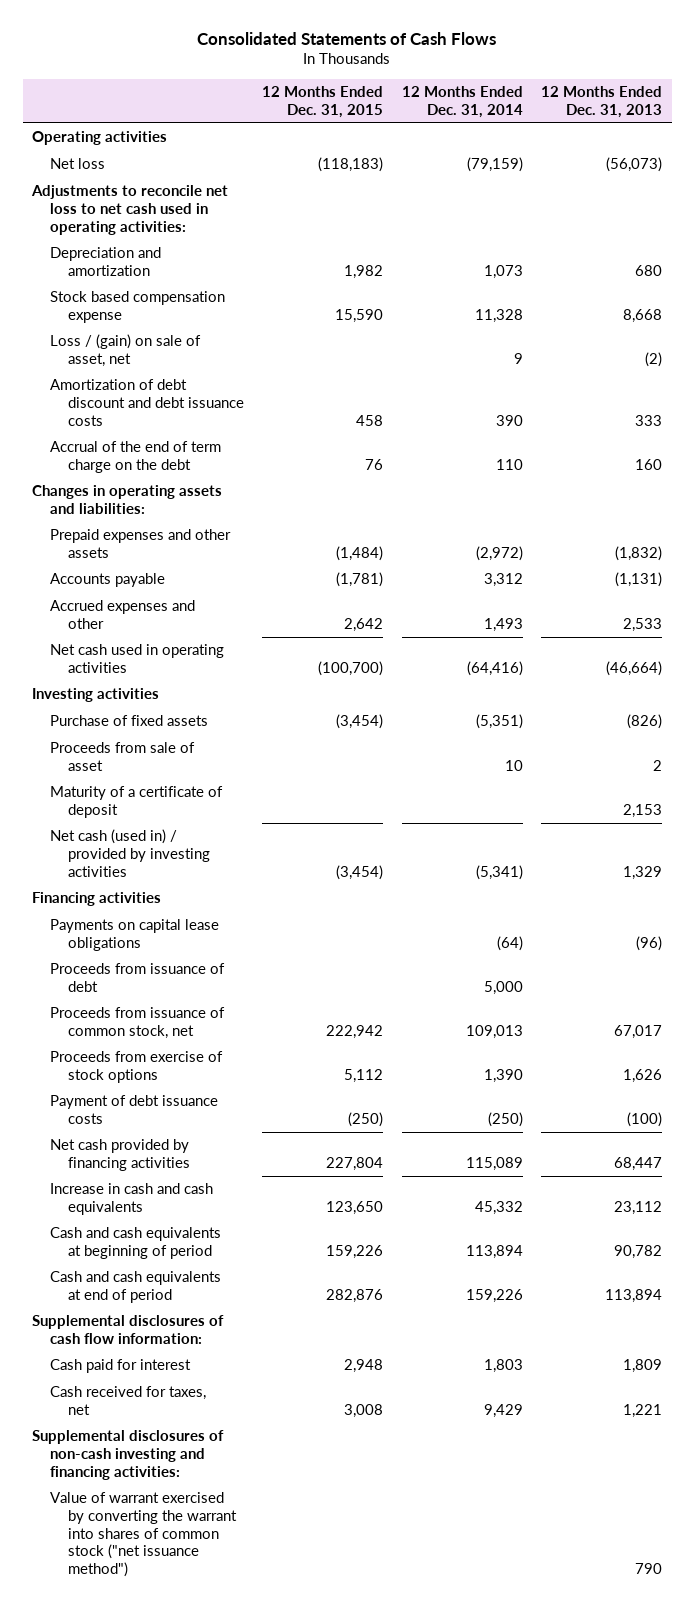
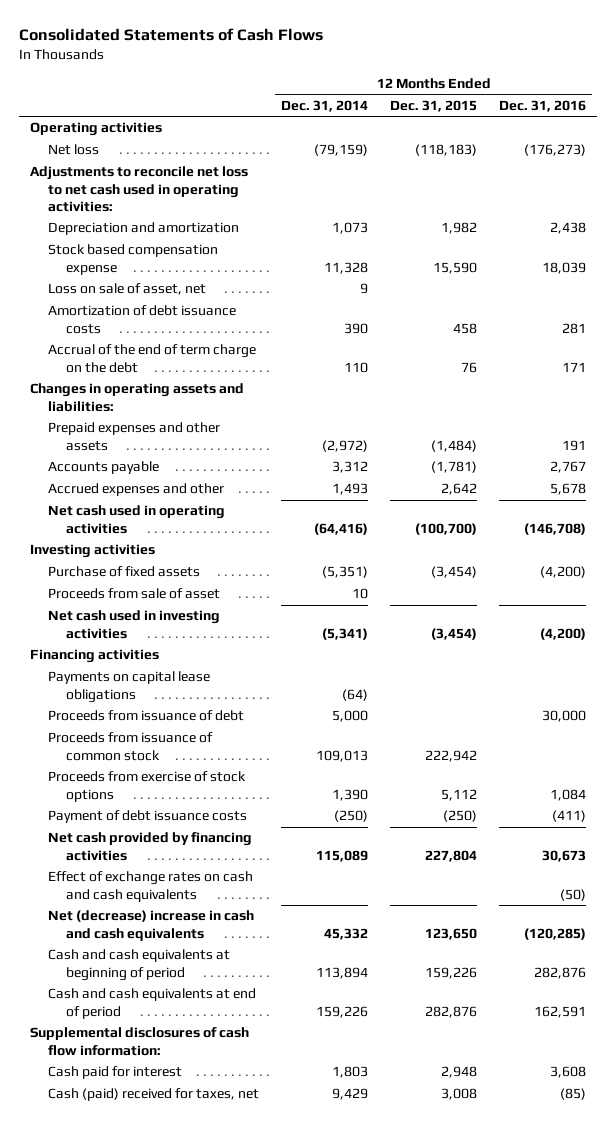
- | 12 Months Ended Dec. 31, 2015 | 12 Months Ended Dec. 31, 2014 | 12 Months Ended Dec. 31, 2013
+ | 12 Months Ended Dec. 31, 2014 | 12 Months Ended Dec. 31, 2015 | 12 Months Ended Dec. 31, 2016
- Loss / (gain) on sale of asset, net | | 9 | (2)
- Amortization of debt discount and debt issuance costs | 458 | 390 | 333
+ Loss on sale of asset, net | 9 | |
+ Amortization of debt issuance costs | 390 | 458 | 281
- Maturity of a certificate of deposit | | | 2,153
- Net cash (used in) / provided by investing activities | (3,454) | (5,341) | 1,329
+ Net cash used in investing activities | (5,341) | (3,454) | (4,200)
- Proceeds from issuance of common stock, net | 222,942 | 109,013 | 67,017
+ Proceeds from issuance of common stock | 109,013 | 222,942 |
- Increase in cash and cash equivalents | 123,650 | 45,332 | 23,112
+ Effect of exchange rates on cash and cash equivalents | | | (50)
+ Net (decrease) increase in cash and cash equivalents | 45,332 | 123,650 | (120,285)
- Cash received for taxes, net | 3,008 | 9,429 | 1,221
- Supplemental disclosures of non-cash investing and financing activities:
- Value of warrant exercised by converting the warrant into shares of common stock ("net issuance method") | | | 790
+ Cash (paid) received for taxes, net | 9,429 | 3,008 | (85)

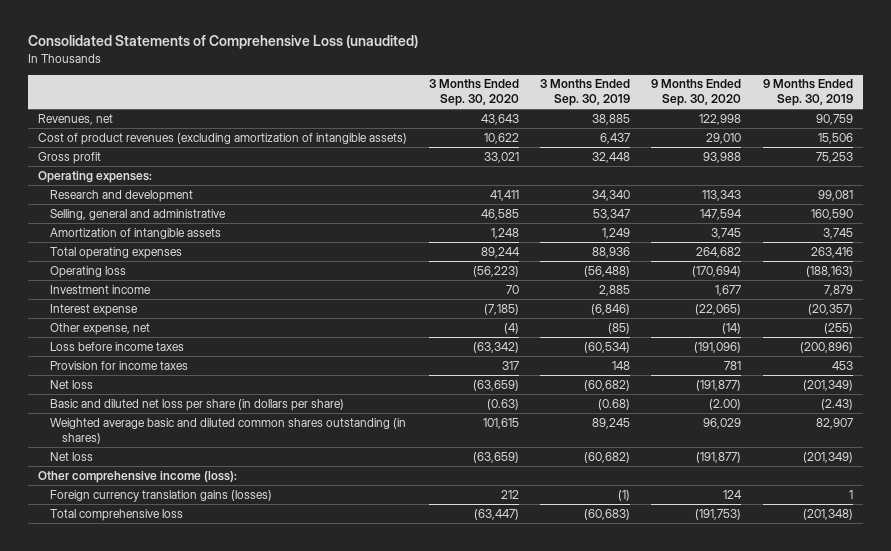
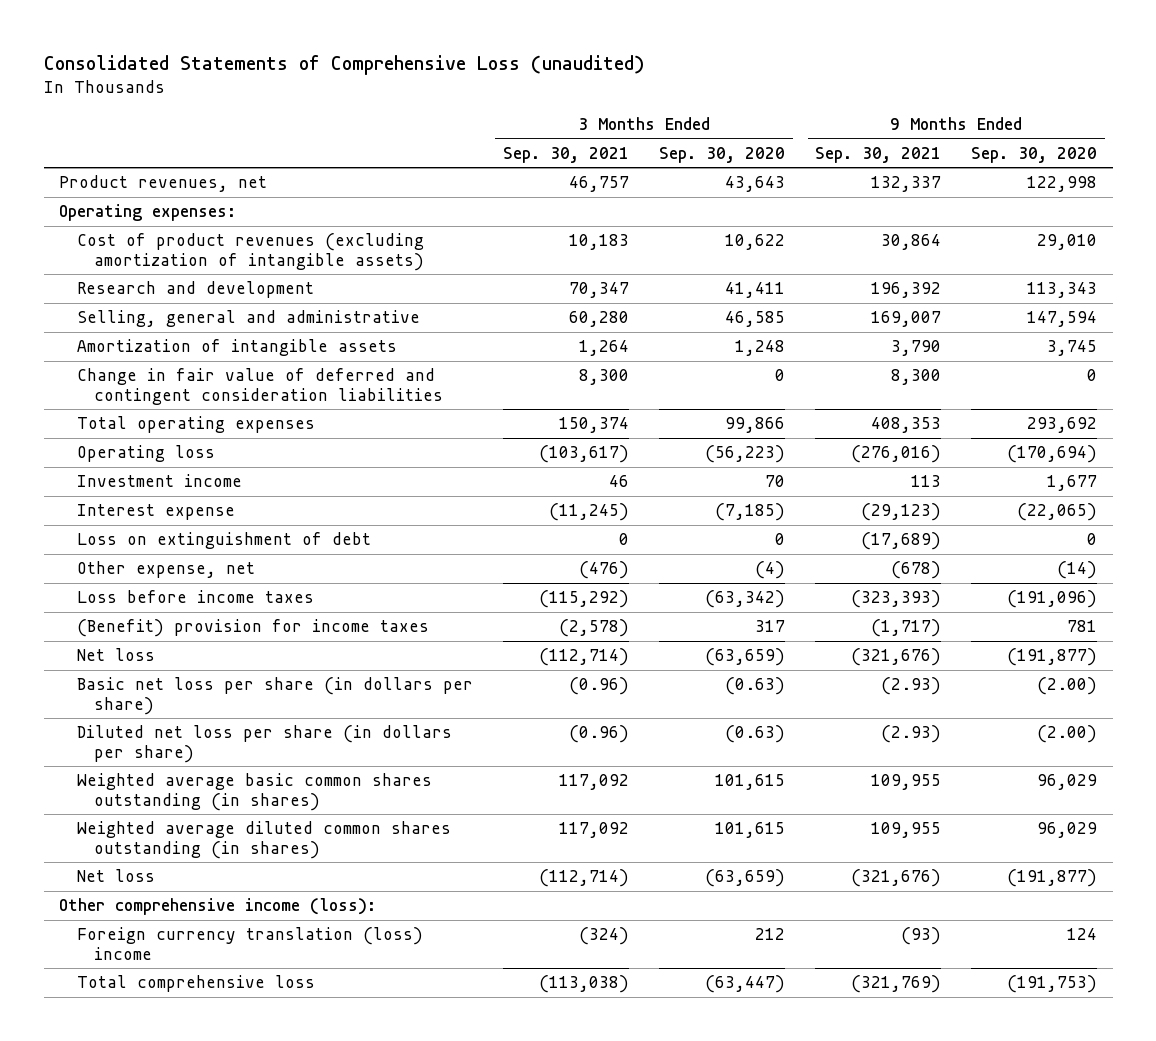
- | 3 Months Ended Sep. 30, 2020 | 3 Months Ended Sep. 30, 2019 | 9 Months Ended Sep. 30, 2020 | 9 Months Ended Sep. 30, 2019
+ | 3 Months Ended Sep. 30, 2021 | 3 Months Ended Sep. 30, 2020 | 9 Months Ended Sep. 30, 2021 | 9 Months Ended Sep. 30, 2020
- Revenues, net | 43,643 | 38,885 | 122,998 | 90,759
- Gross profit | 33,021 | 32,448 | 93,988 | 75,253
+ Product revenues, net | 46,757 | 43,643 | 132,337 | 122,998
moved down: Cost of product revenues (excluding amortization of intangible assets) | 10,183 | 10,622 | 30,864 | 29,010
- Total operating expenses | 89,244 | 88,936 | 264,682 | 263,416
+ Change in fair value of deferred and contingent consideration liabilities | 8,300 | 0 | 8,300 | 0
+ Total operating expenses | 150,374 | 99,866 | 408,353 | 293,692
+ Loss on extinguishment of debt | 0 | 0 | (17,689) | 0
- Provision for income taxes | 317 | 148 | 781 | 453
+ (Benefit) provision for income taxes | (2,578) | 317 | (1,717) | 781
- Basic and diluted net loss per share (in dollars per share) | (0.63) | (0.68) | (2.00) | (2.43)
- Weighted average basic and diluted common shares outstanding (in shares) | 101,615 | 89,245 | 96,029 | 82,907
+ Basic net loss per share (in dollars per share) | (0.96) | (0.63) | (2.93) | (2.00)
+ Diluted net loss per share (in dollars per share) | (0.96) | (0.63) | (2.93) | (2.00)
+ Weighted average basic common shares outstanding (in shares) | 117,092 | 101,615 | 109,955 | 96,029
+ Weighted average diluted common shares outstanding (in shares) | 117,092 | 101,615 | 109,955 | 96,029
- Foreign currency translation gains (losses) | 212 | (1) | 124 | 1
+ Foreign currency translation (loss) income | (324) | 212 | (93) | 124

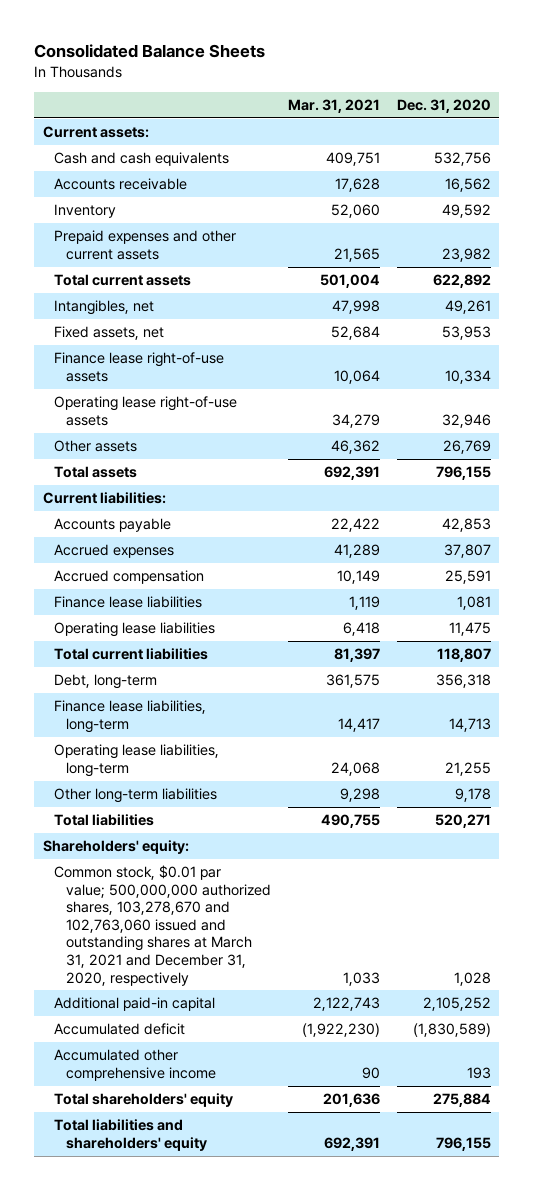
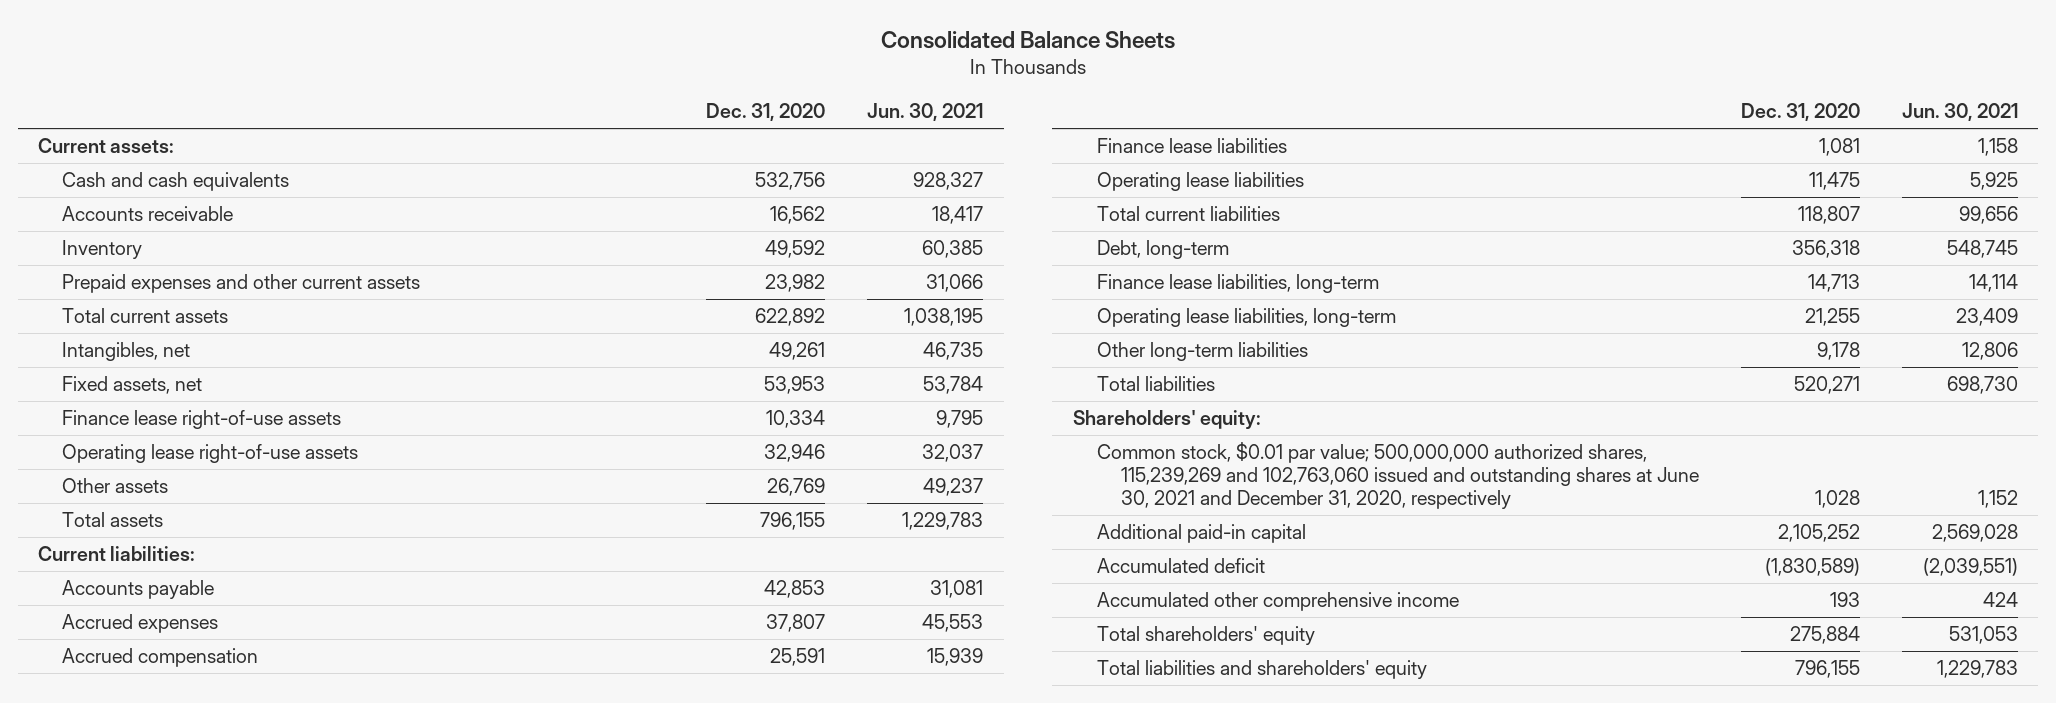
- | Mar. 31, 2021 | Dec. 31, 2020
+ | Dec. 31, 2020 | Jun. 30, 2021
- Common stock, $0.01 par value; 500,000,000 authorized shares, 103,278,670 and 102,763,060 issued and outstanding shares at March 31, 2021 and December 31, 2020, respectively | 1,033 | 1,028
+ Common stock, $0.01 par value; 500,000,000 authorized shares, 115,239,269 and 102,763,060 issued and outstanding shares at June 30, 2021 and December 31, 2020, respectively | 1,028 | 1,152

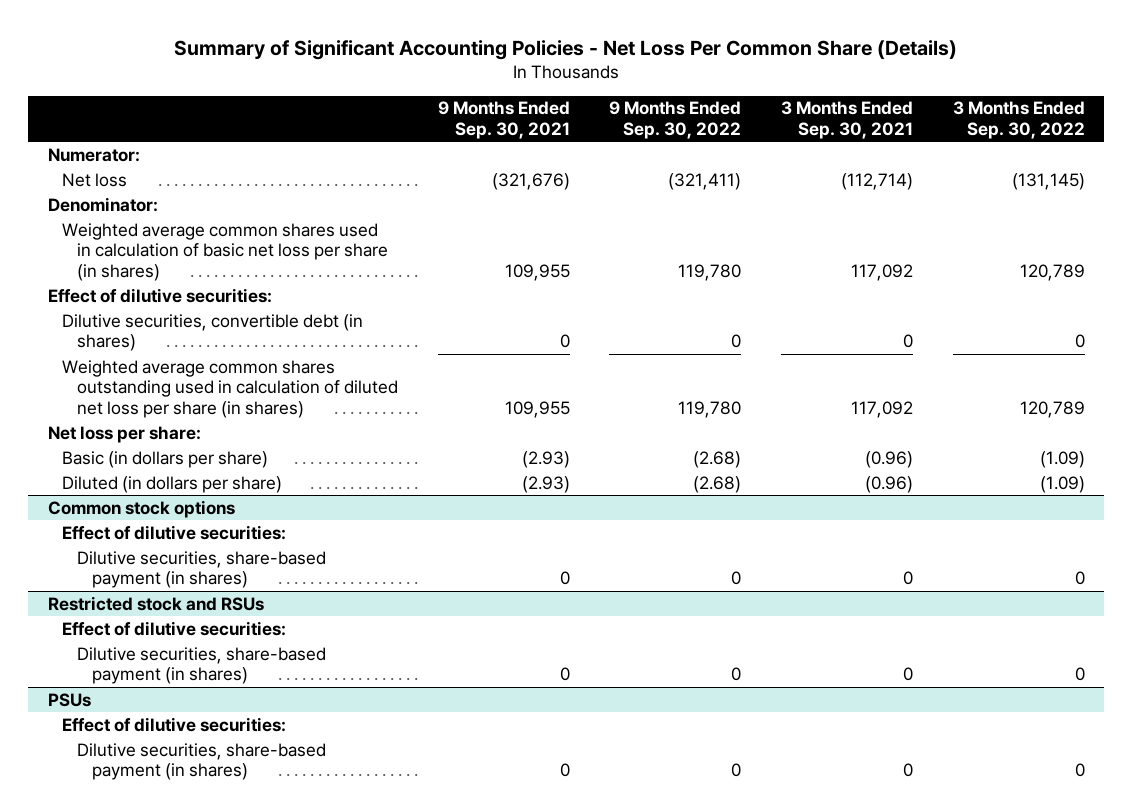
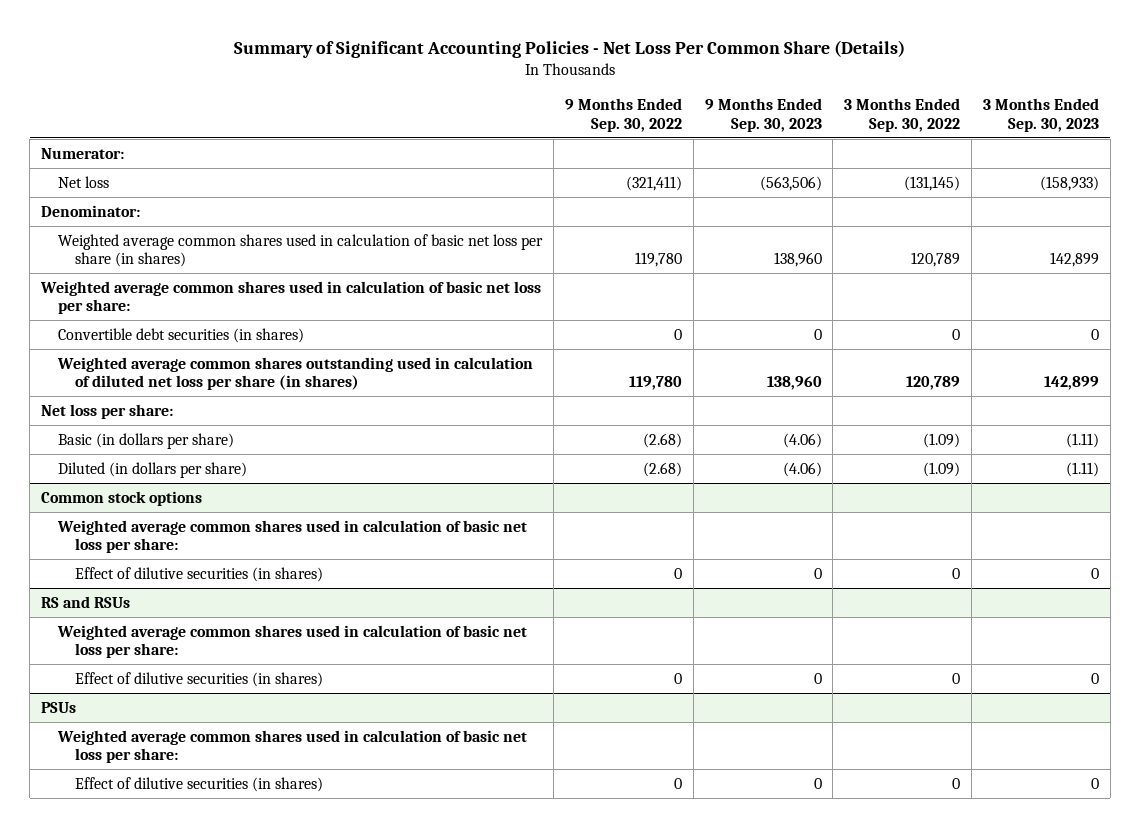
- | 9 Months Ended Sep. 30, 2021 | 9 Months Ended Sep. 30, 2022 | 3 Months Ended Sep. 30, 2021 | 3 Months Ended Sep. 30, 2022
+ | 9 Months Ended Sep. 30, 2022 | 9 Months Ended Sep. 30, 2023 | 3 Months Ended Sep. 30, 2022 | 3 Months Ended Sep. 30, 2023
- Effect of dilutive securities:
- Dilutive securities, convertible debt (in shares) | 0 | 0 | 0 | 0
+ Weighted average common shares used in calculation of basic net loss per share:
+ Convertible debt securities (in shares) | 0 | 0 | 0 | 0
@ Common stock options
- Effect of dilutive securities:
- Dilutive securities, share-based payment (in shares) | 0 | 0 | 0 | 0
- Restricted stock and RSUs
- Effect of dilutive securities:
- Dilutive securities, share-based payment (in shares) | 0 | 0 | 0 | 0
@ Common stock options
+ Weighted average common shares used in calculation of basic net loss per share:
+ Effect of dilutive securities (in shares) | 0 | 0 | 0 | 0
+ RS and RSUs
+ Weighted average common shares used in calculation of basic net loss per share:
+ Effect of dilutive securities (in shares) | 0 | 0 | 0 | 0
@ PSUs
- Effect of dilutive securities:
- Dilutive securities, share-based payment (in shares) | 0 | 0 | 0 | 0
+ Weighted average common shares used in calculation of basic net loss per share:
+ Effect of dilutive securities (in shares) | 0 | 0 | 0 | 0

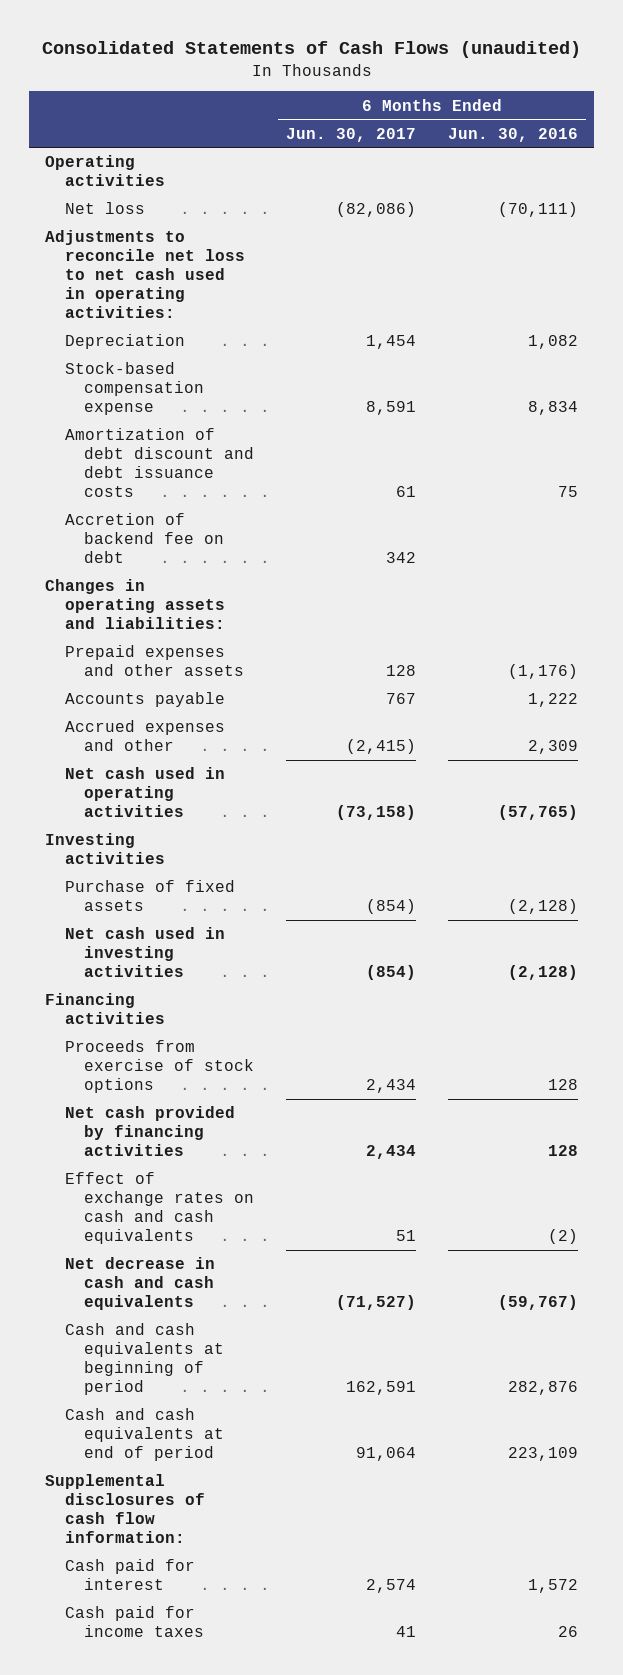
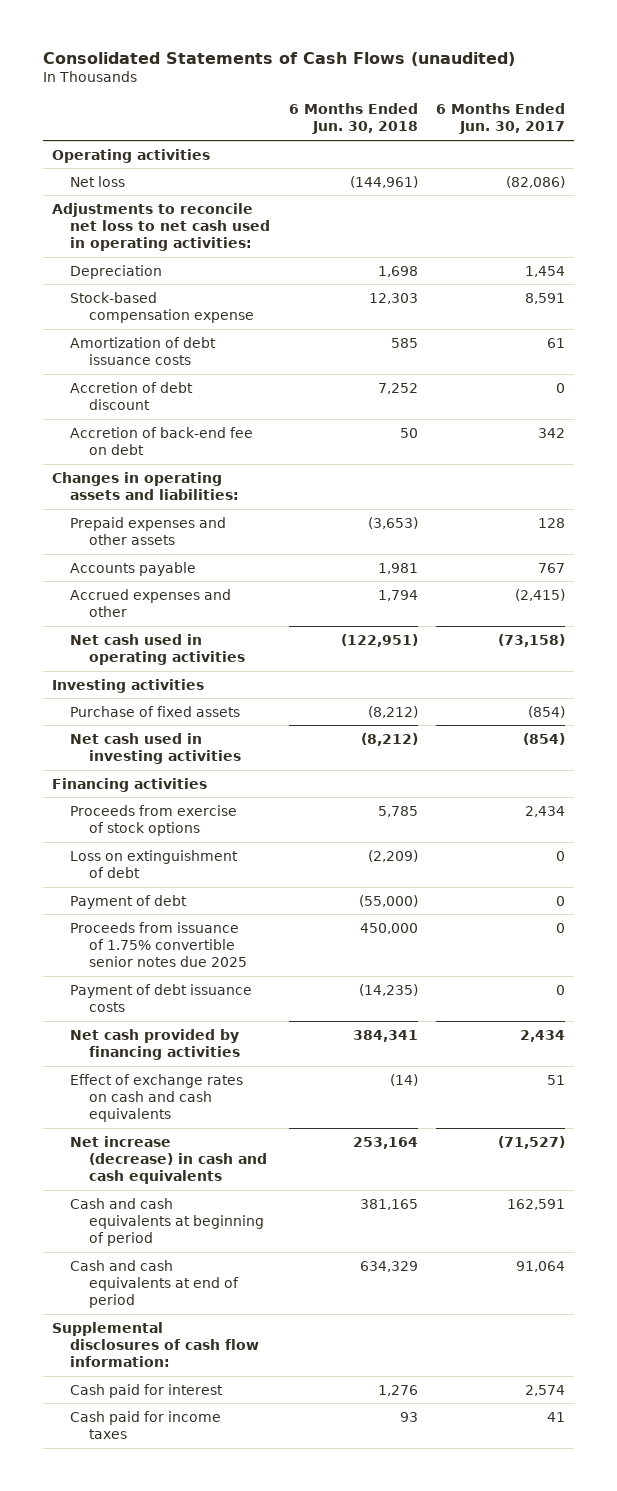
- | 6 Months Ended Jun. 30, 2017 | 6 Months Ended Jun. 30, 2016
+ | 6 Months Ended Jun. 30, 2018 | 6 Months Ended Jun. 30, 2017
- Amortization of debt discount and debt issuance costs | 61 | 75
- Accretion of backend fee on debt | 342 |
+ Amortization of debt issuance costs | 585 | 61
+ Accretion of debt discount | 7,252 | 0
+ Accretion of back-end fee on debt | 50 | 342
+ Loss on extinguishment of debt | (2,209) | 0
+ Payment of debt | (55,000) | 0
+ Proceeds from issuance of 1.75% convertible senior notes due 2025 | 450,000 | 0
+ Payment of debt issuance costs | (14,235) | 0
- Net decrease in cash and cash equivalents | (71,527) | (59,767)
+ Net increase (decrease) in cash and cash equivalents | 253,164 | (71,527)

